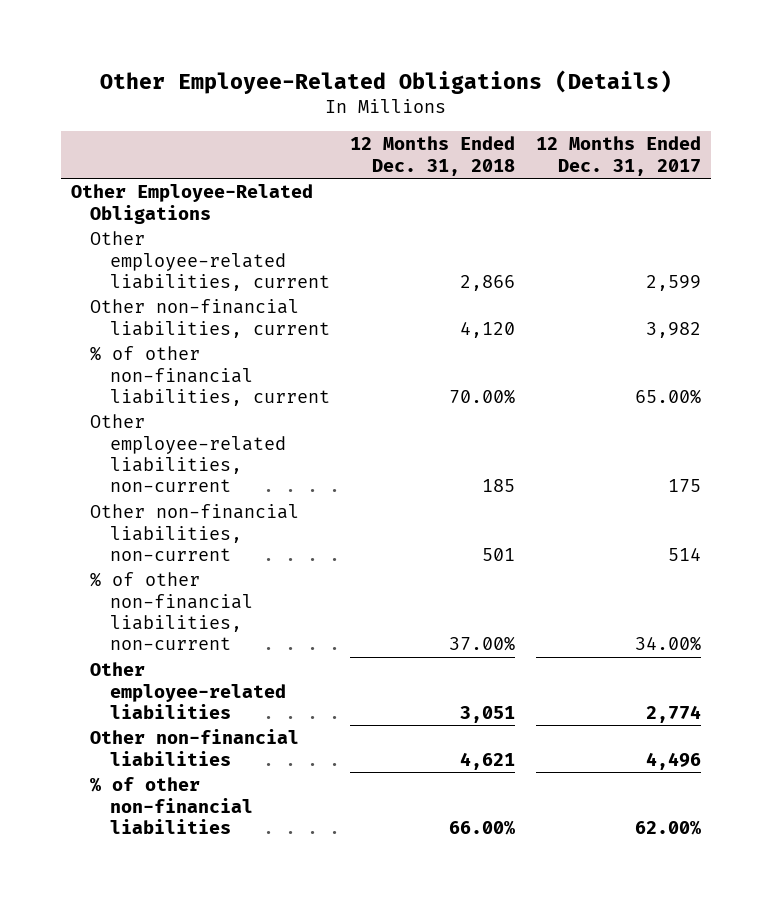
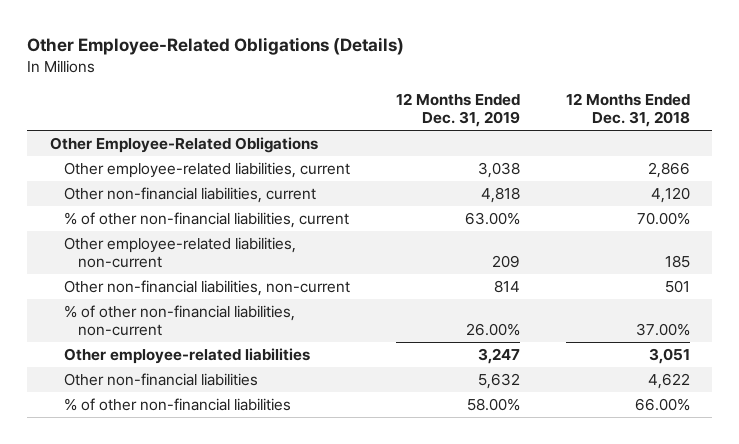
- | 12 Months Ended Dec. 31, 2018 | 12 Months Ended Dec. 31, 2017
+ | 12 Months Ended Dec. 31, 2019 | 12 Months Ended Dec. 31, 2018
- Other non-financial liabilities | 4,621 | 4,496
+ Other non-financial liabilities | 5,632 | 4,622

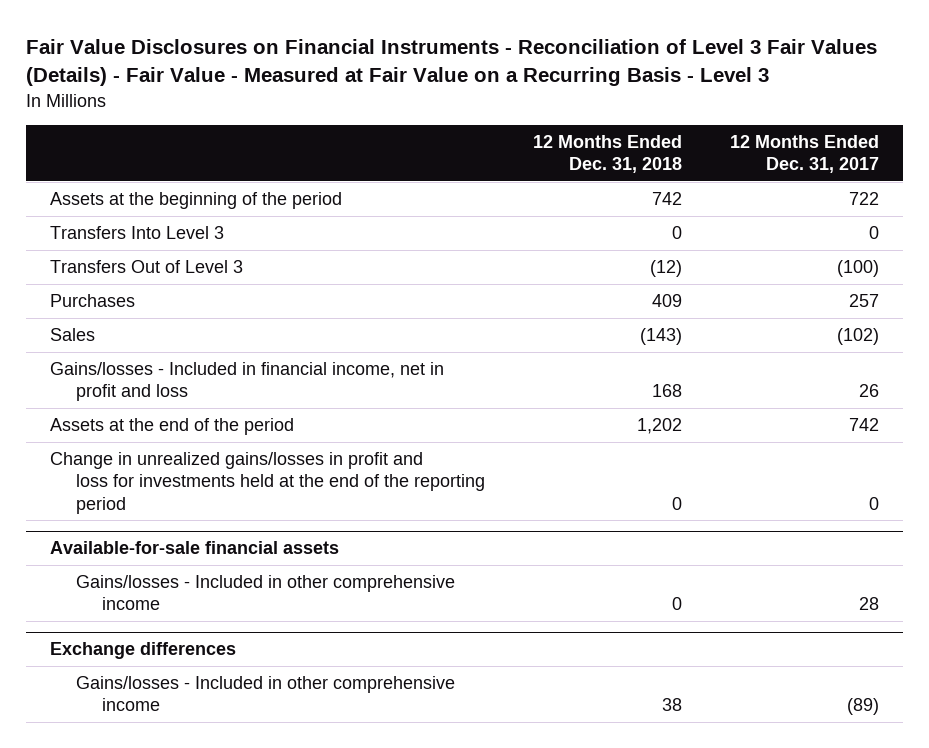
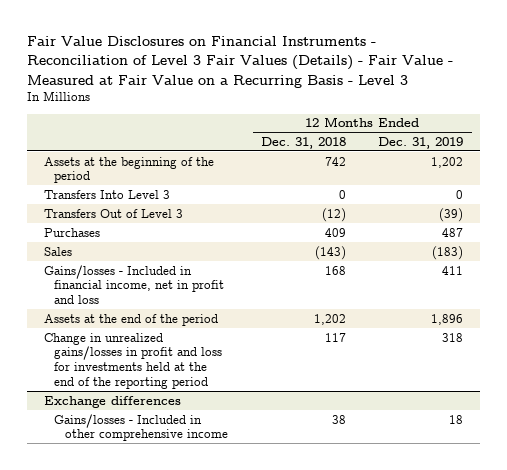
- | 12 Months Ended Dec. 31, 2018 | 12 Months Ended Dec. 31, 2017
+ | 12 Months Ended Dec. 31, 2018 | 12 Months Ended Dec. 31, 2019
- Change in unrealized gains/losses in profit and loss for investments held at the end of the reporting period | 0 | 0
- Available-for-sale financial assets
- Gains/losses - Included in other comprehensive income | 0 | 28
+ Change in unrealized gains/losses in profit and loss for investments held at the end of the reporting period | 117 | 318

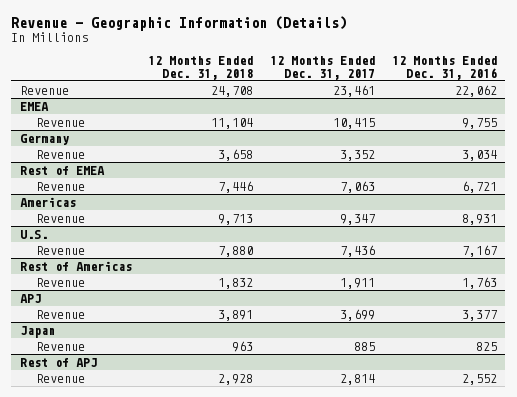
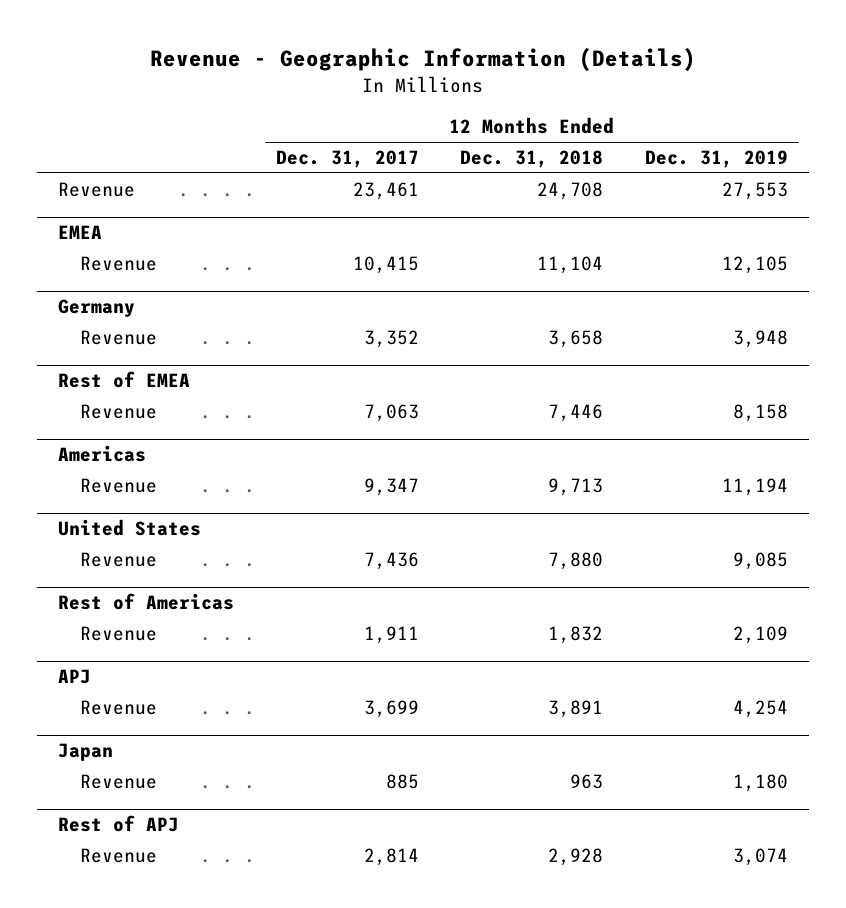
- | 12 Months Ended Dec. 31, 2018 | 12 Months Ended Dec. 31, 2017 | 12 Months Ended Dec. 31, 2016
+ | 12 Months Ended Dec. 31, 2017 | 12 Months Ended Dec. 31, 2018 | 12 Months Ended Dec. 31, 2019
- U.S.
+ United States

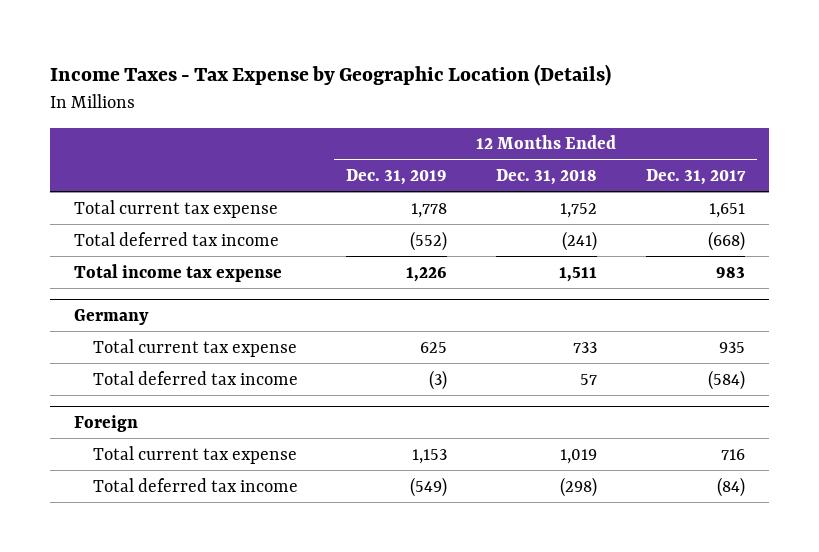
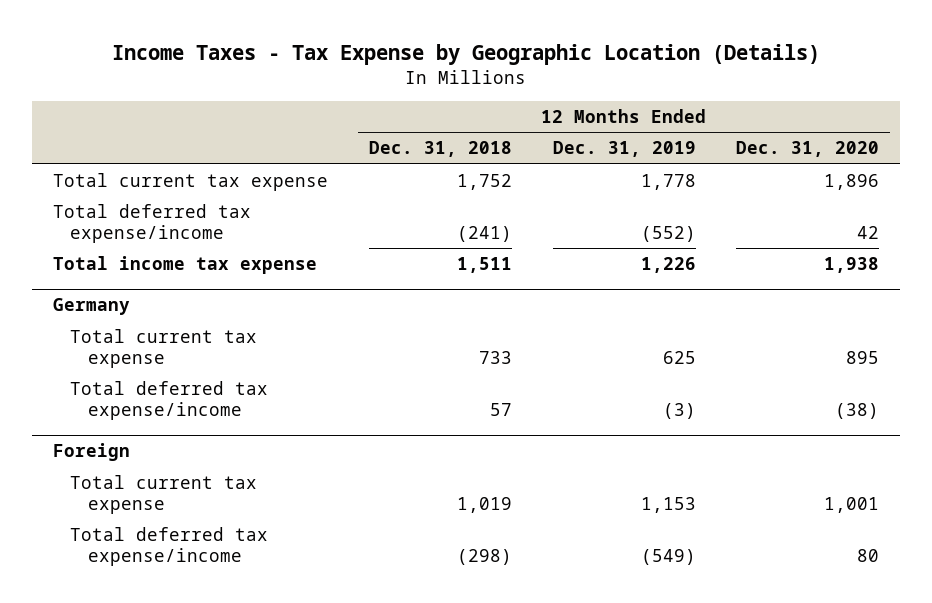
- | 12 Months Ended Dec. 31, 2019 | 12 Months Ended Dec. 31, 2018 | 12 Months Ended Dec. 31, 2017
+ | 12 Months Ended Dec. 31, 2018 | 12 Months Ended Dec. 31, 2019 | 12 Months Ended Dec. 31, 2020
- Total deferred tax income | (552) | (241) | (668)
+ Total deferred tax expense/income | (241) | (552) | 42
@ Germany
- Total deferred tax income | (3) | 57 | (584)
+ Total deferred tax expense/income | 57 | (3) | (38)
@ Foreign
- Total deferred tax income | (549) | (298) | (84)
+ Total deferred tax expense/income | (298) | (549) | 80

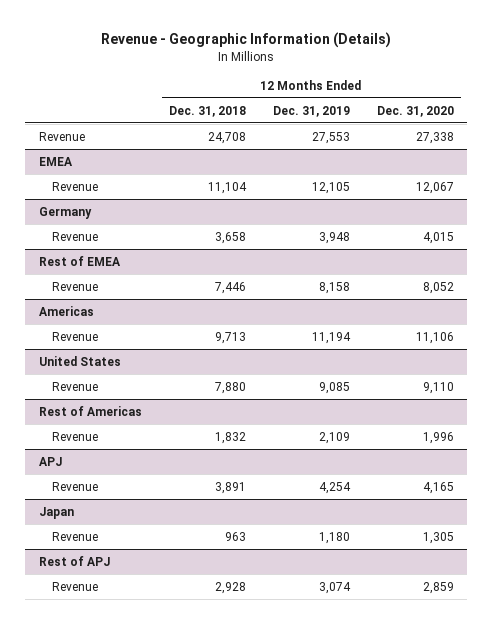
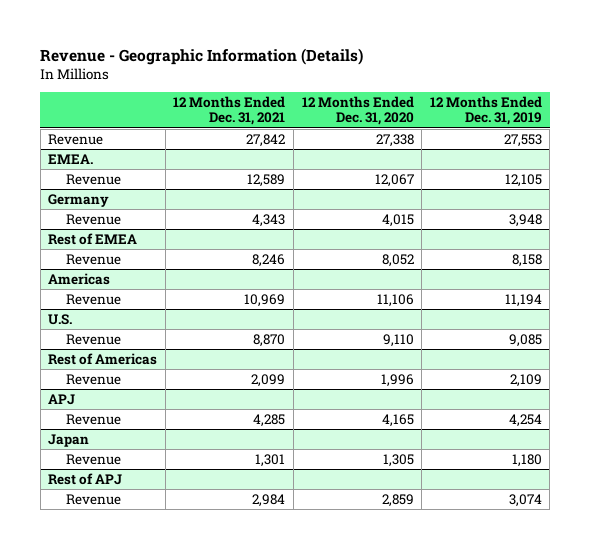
- | 12 Months Ended Dec. 31, 2018 | 12 Months Ended Dec. 31, 2019 | 12 Months Ended Dec. 31, 2020
+ | 12 Months Ended Dec. 31, 2021 | 12 Months Ended Dec. 31, 2020 | 12 Months Ended Dec. 31, 2019
- EMEA
+ EMEA.
- United States
+ U.S.

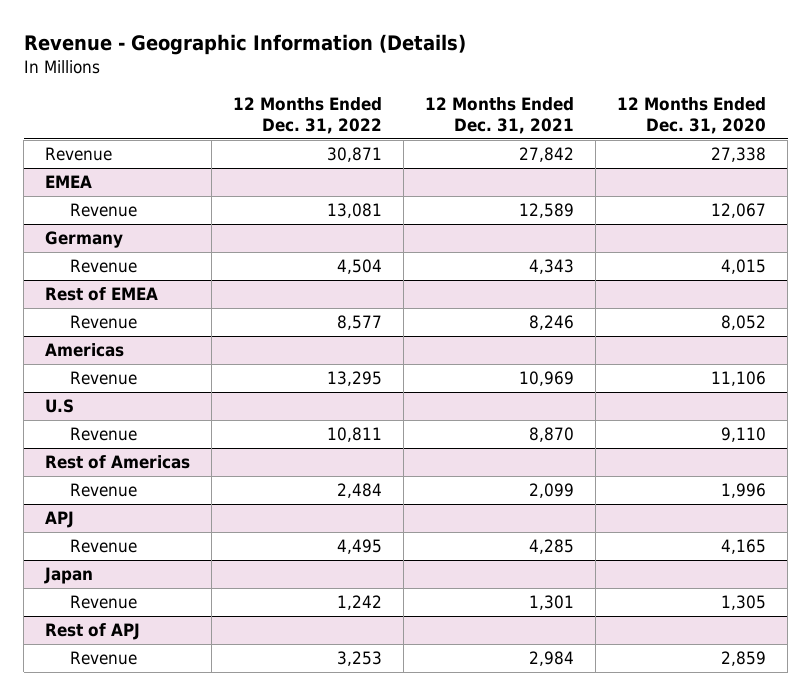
- | 12 Months Ended Dec. 31, 2021 | 12 Months Ended Dec. 31, 2020 | 12 Months Ended Dec. 31, 2019
+ | 12 Months Ended Dec. 31, 2022 | 12 Months Ended Dec. 31, 2021 | 12 Months Ended Dec. 31, 2020
- EMEA.
+ EMEA
- U.S.
+ U.S

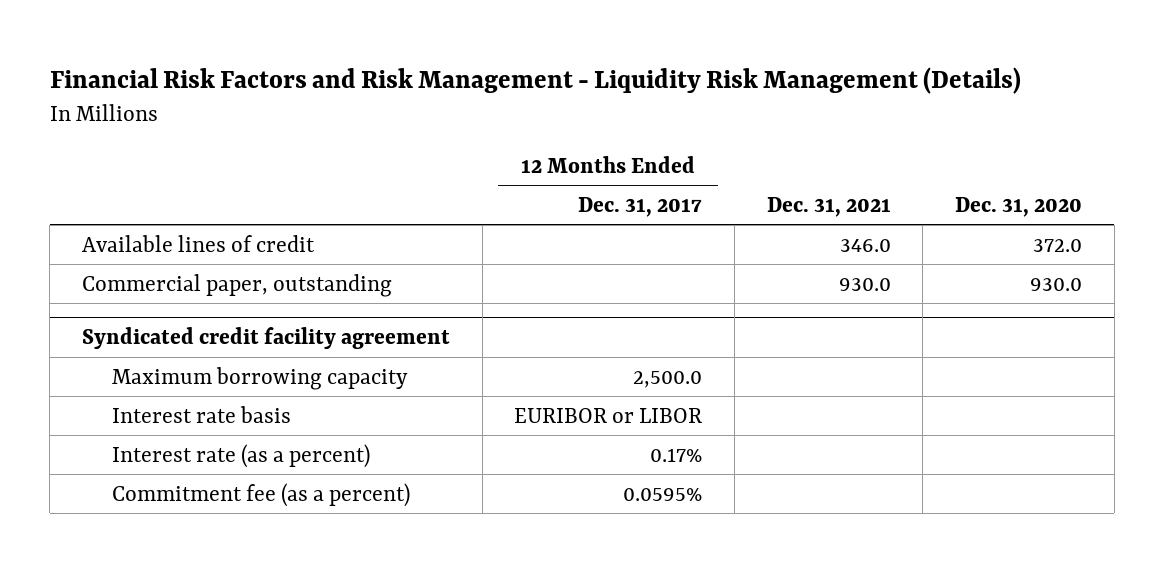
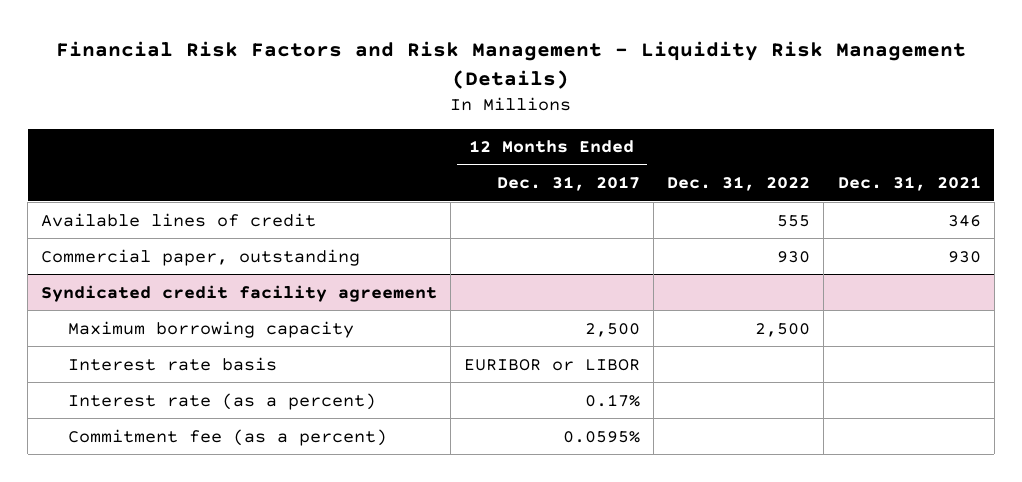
- | 12 Months Ended Dec. 31, 2017 | Dec. 31, 2021 | Dec. 31, 2020
+ | 12 Months Ended Dec. 31, 2017 | Dec. 31, 2022 | Dec. 31, 2021
- Available lines of credit | | 346.0 | 372.0
- Commercial paper, outstanding | | 930.0 | 930.0
+ Available lines of credit | | 555 | 346
+ Commercial paper, outstanding | | 930 | 930
@ Syndicated credit facility agreement
- Maximum borrowing capacity | 2,500.0 | |
+ Maximum borrowing capacity | 2,500 | 2,500 |

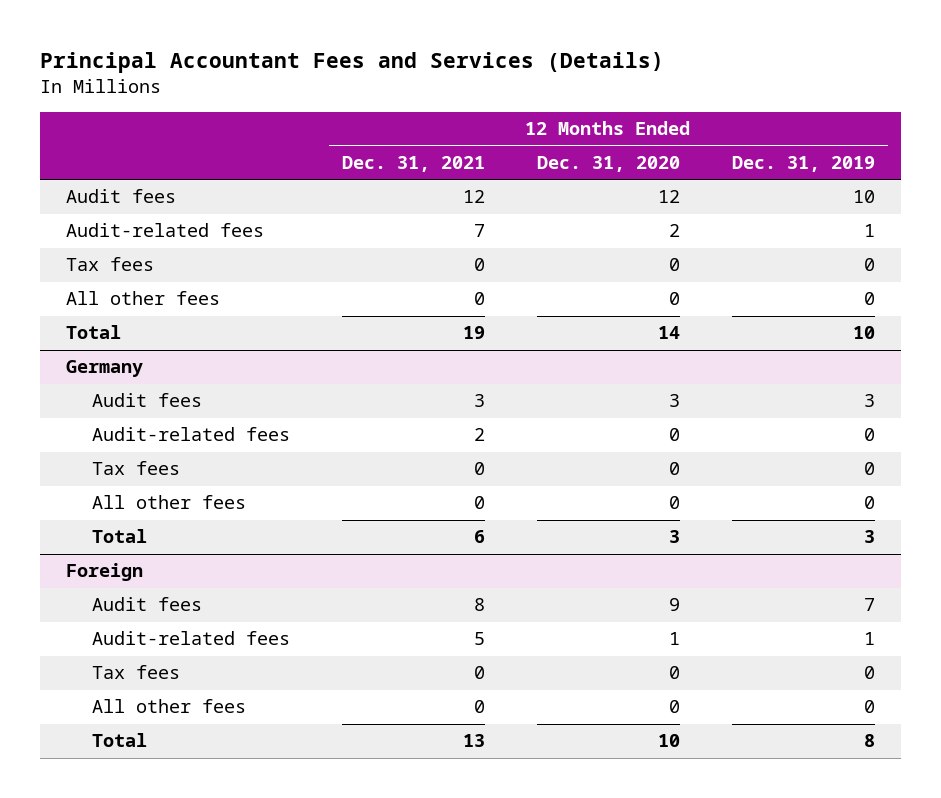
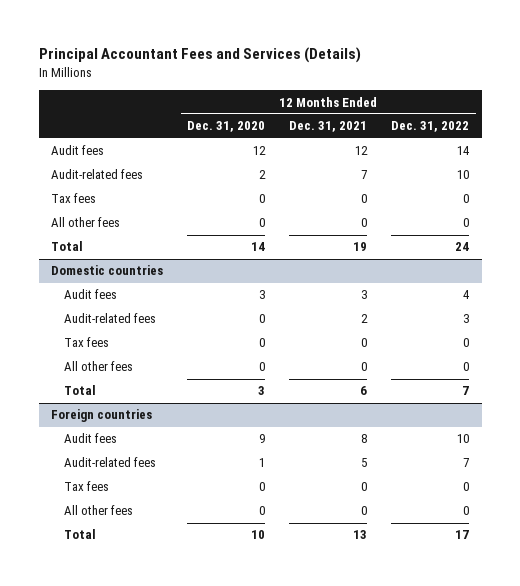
- | 12 Months Ended Dec. 31, 2021 | 12 Months Ended Dec. 31, 2020 | 12 Months Ended Dec. 31, 2019
+ | 12 Months Ended Dec. 31, 2020 | 12 Months Ended Dec. 31, 2021 | 12 Months Ended Dec. 31, 2022
- Germany
+ Domestic countries
- Foreign
+ Foreign countries

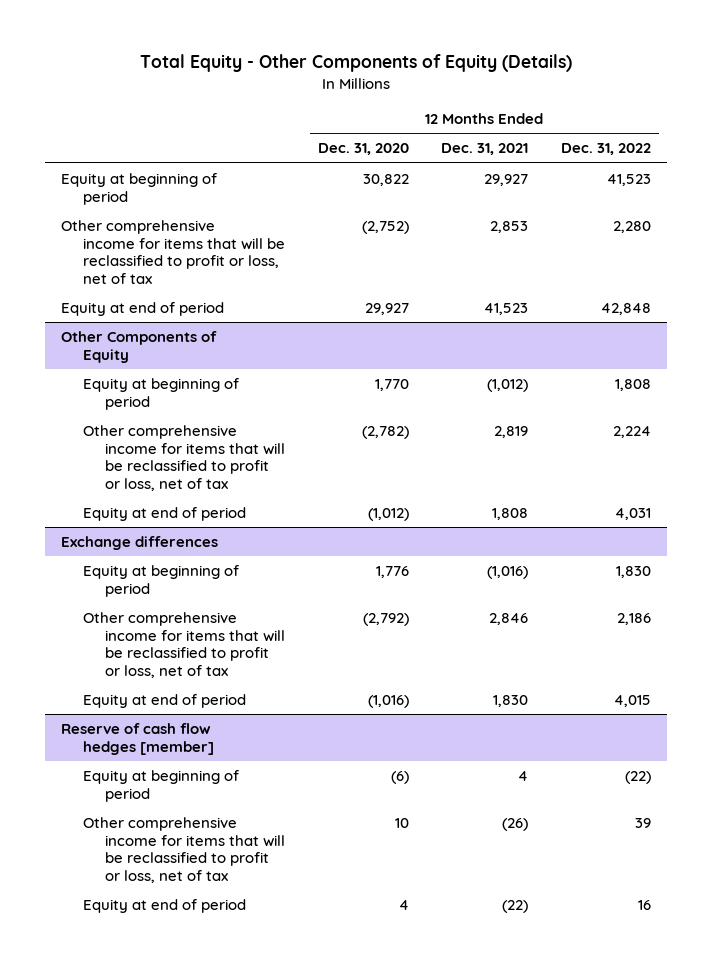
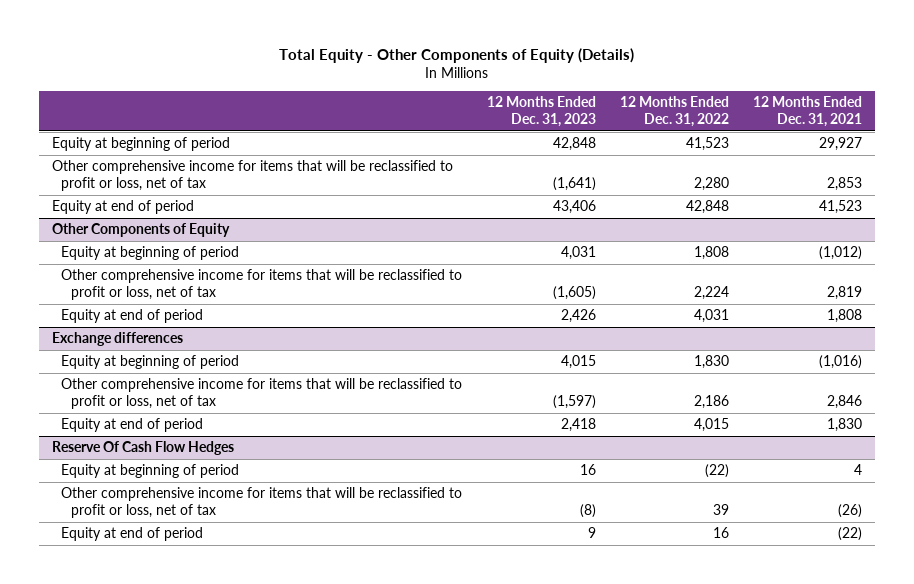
- | 12 Months Ended Dec. 31, 2020 | 12 Months Ended Dec. 31, 2021 | 12 Months Ended Dec. 31, 2022
+ | 12 Months Ended Dec. 31, 2023 | 12 Months Ended Dec. 31, 2022 | 12 Months Ended Dec. 31, 2021
- Reserve of cash flow hedges [member]
+ Reserve Of Cash Flow Hedges

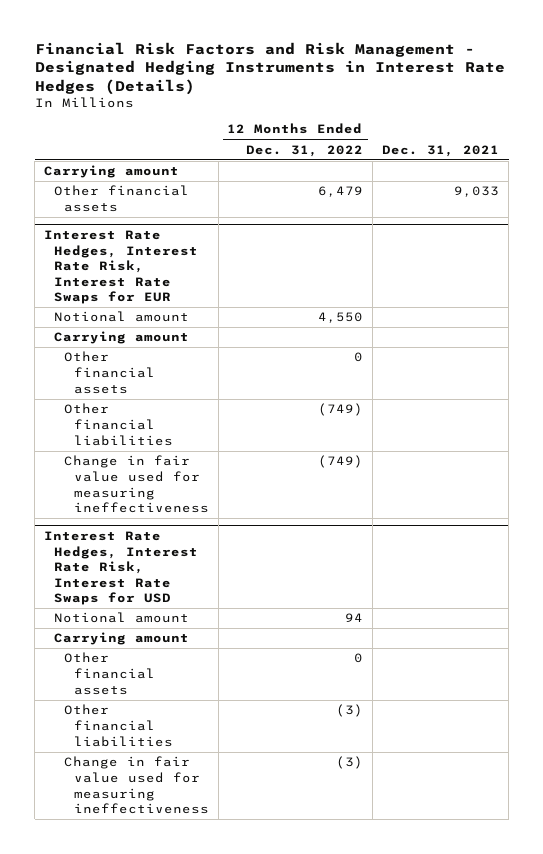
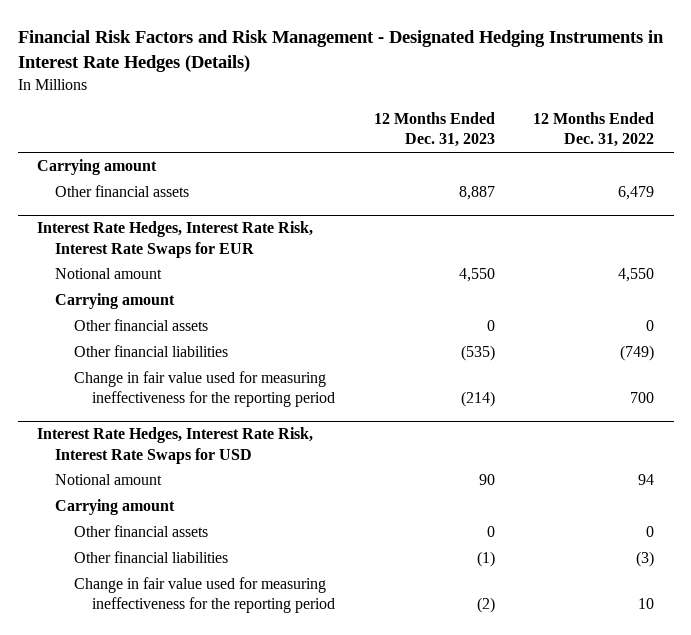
- | 12 Months Ended Dec. 31, 2022 | Dec. 31, 2021
+ | 12 Months Ended Dec. 31, 2023 | 12 Months Ended Dec. 31, 2022
@ Interest Rate Hedges, Interest Rate Risk, Interest Rate Swaps for EUR
- Change in fair value used for measuring ineffectiveness | (749) |
+ Change in fair value used for measuring ineffectiveness for the reporting period | (214) | 700
@ Interest Rate Hedges, Interest Rate Risk, Interest Rate Swaps for USD
- Change in fair value used for measuring ineffectiveness | (3) |
+ Change in fair value used for measuring ineffectiveness for the reporting period | (2) | 10

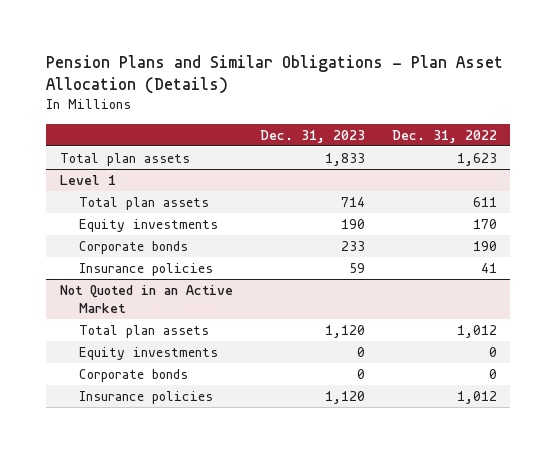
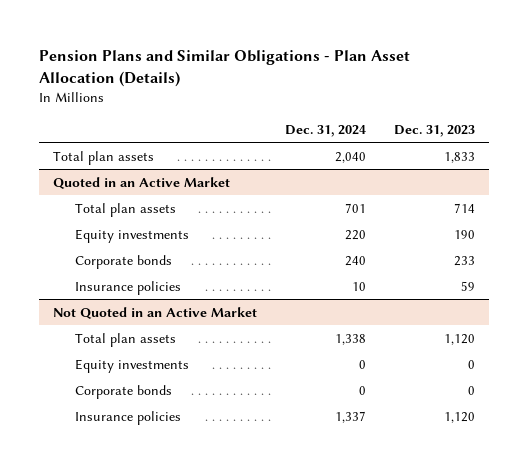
- | Dec. 31, 2023 | Dec. 31, 2022
+ | Dec. 31, 2024 | Dec. 31, 2023
- Level 1
+ Quoted in an Active Market

